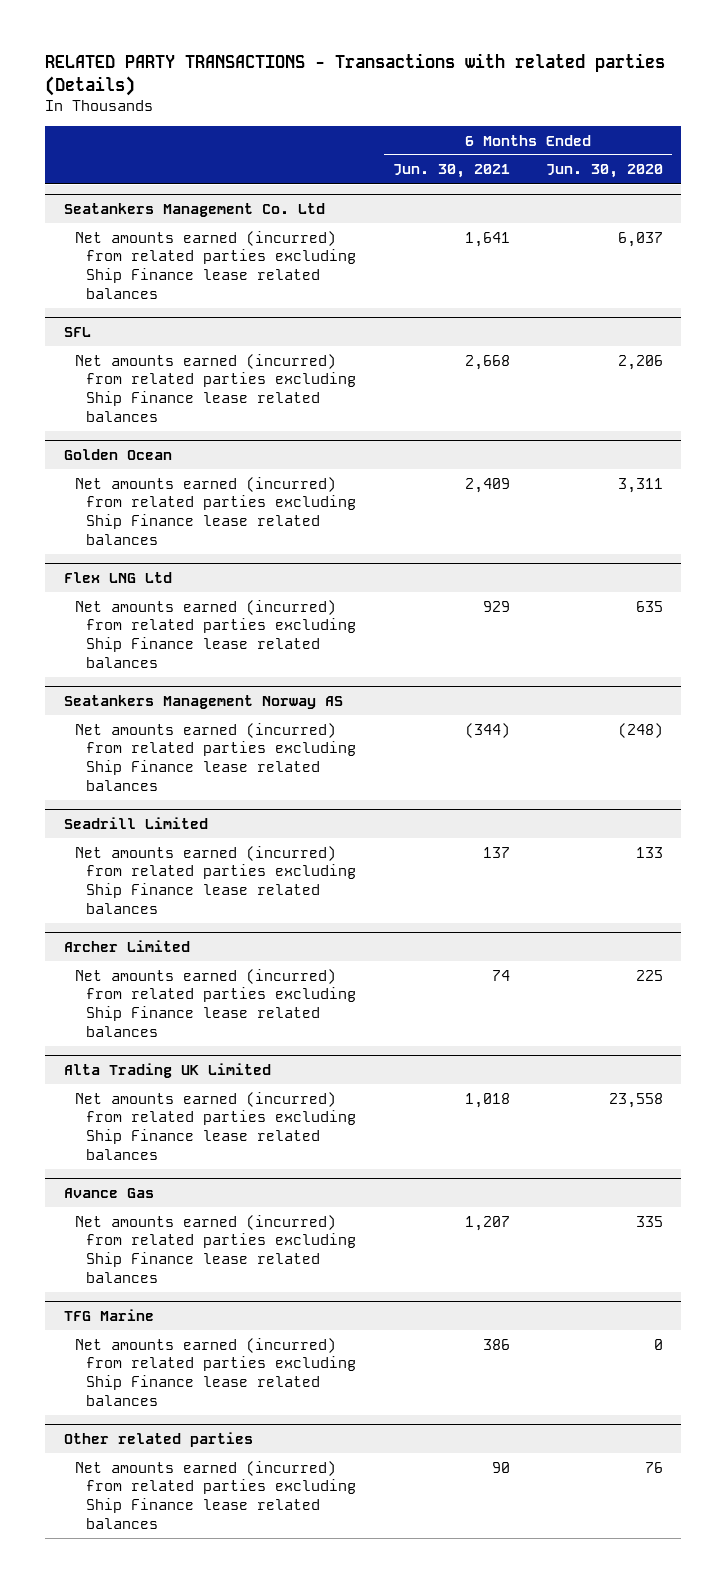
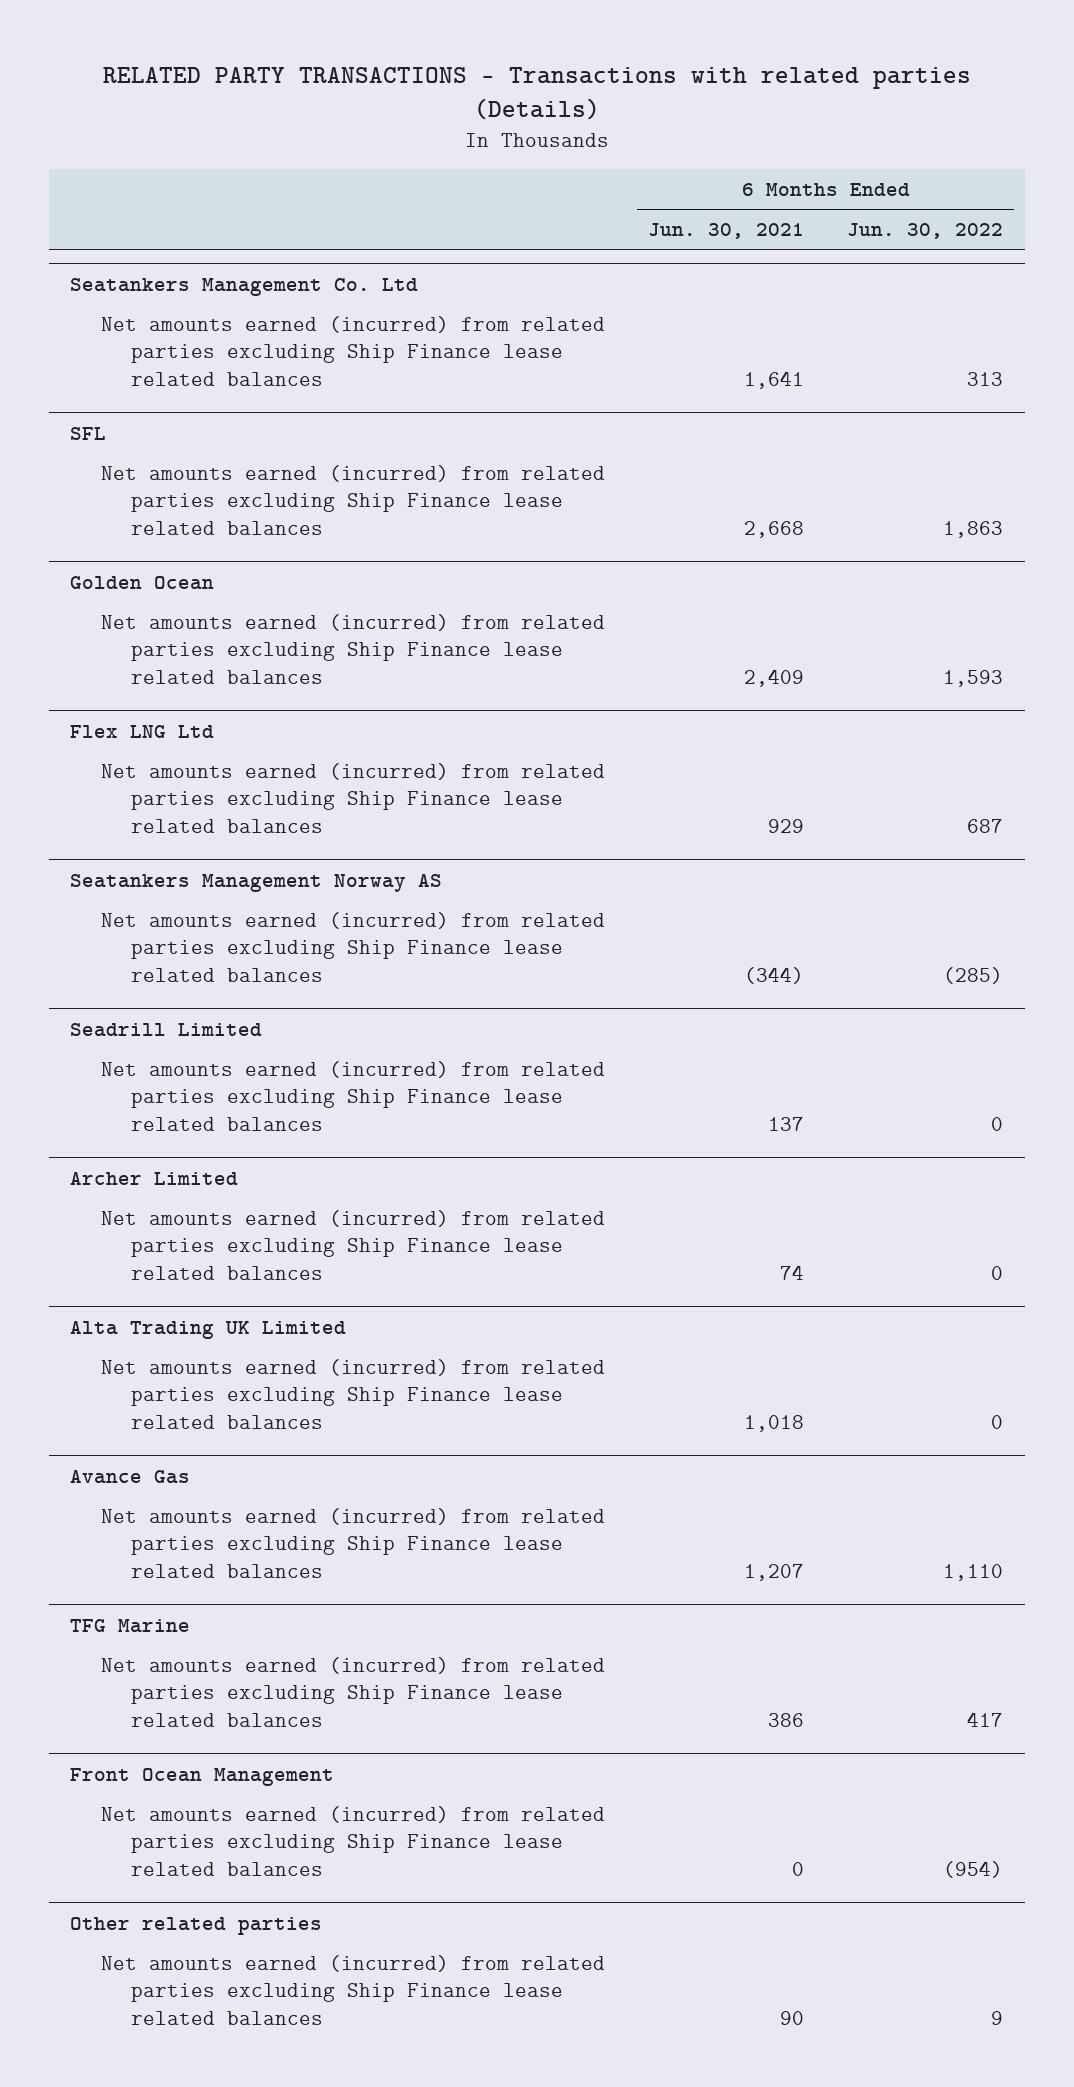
- | 6 Months Ended Jun. 30, 2021 | 6 Months Ended Jun. 30, 2020
+ | 6 Months Ended Jun. 30, 2021 | 6 Months Ended Jun. 30, 2022
+ Front Ocean Management
+ Net amounts earned (incurred) from related parties excluding Ship Finance lease related balances | 0 | (954)

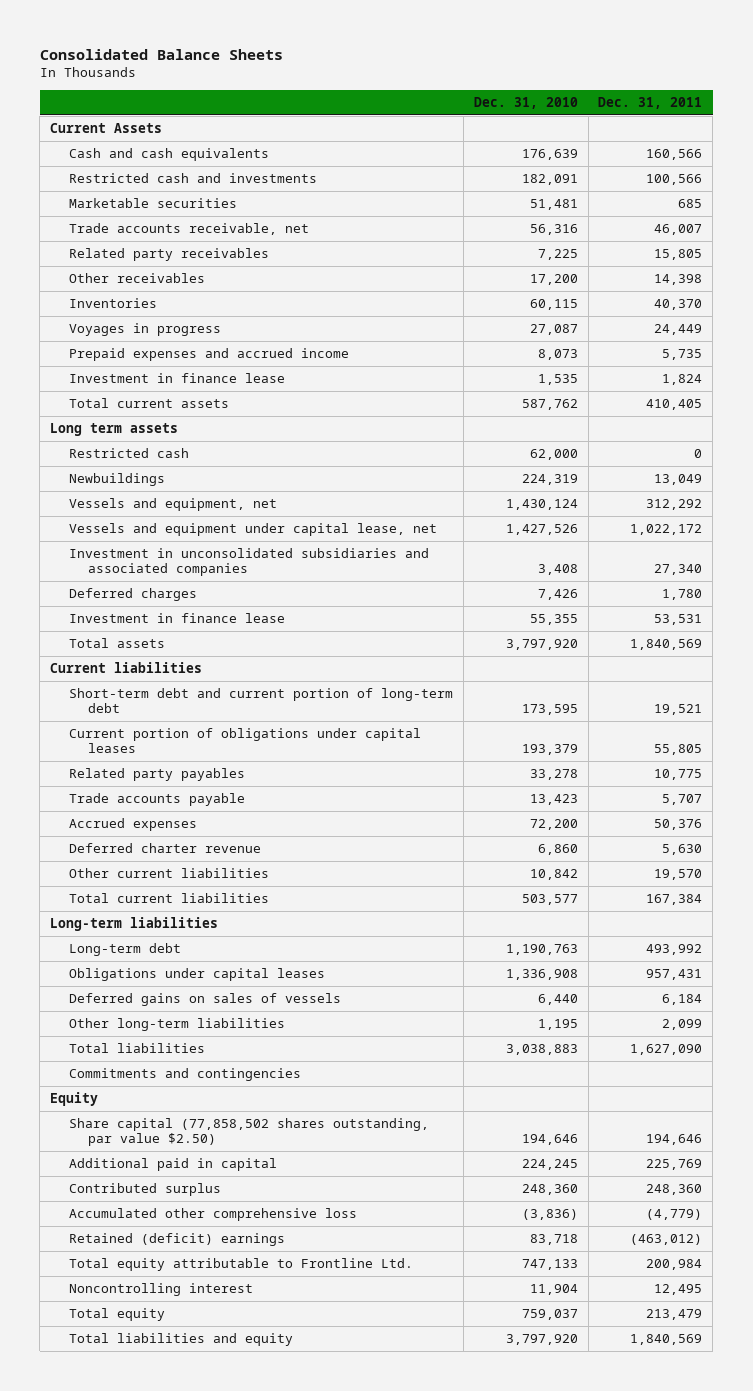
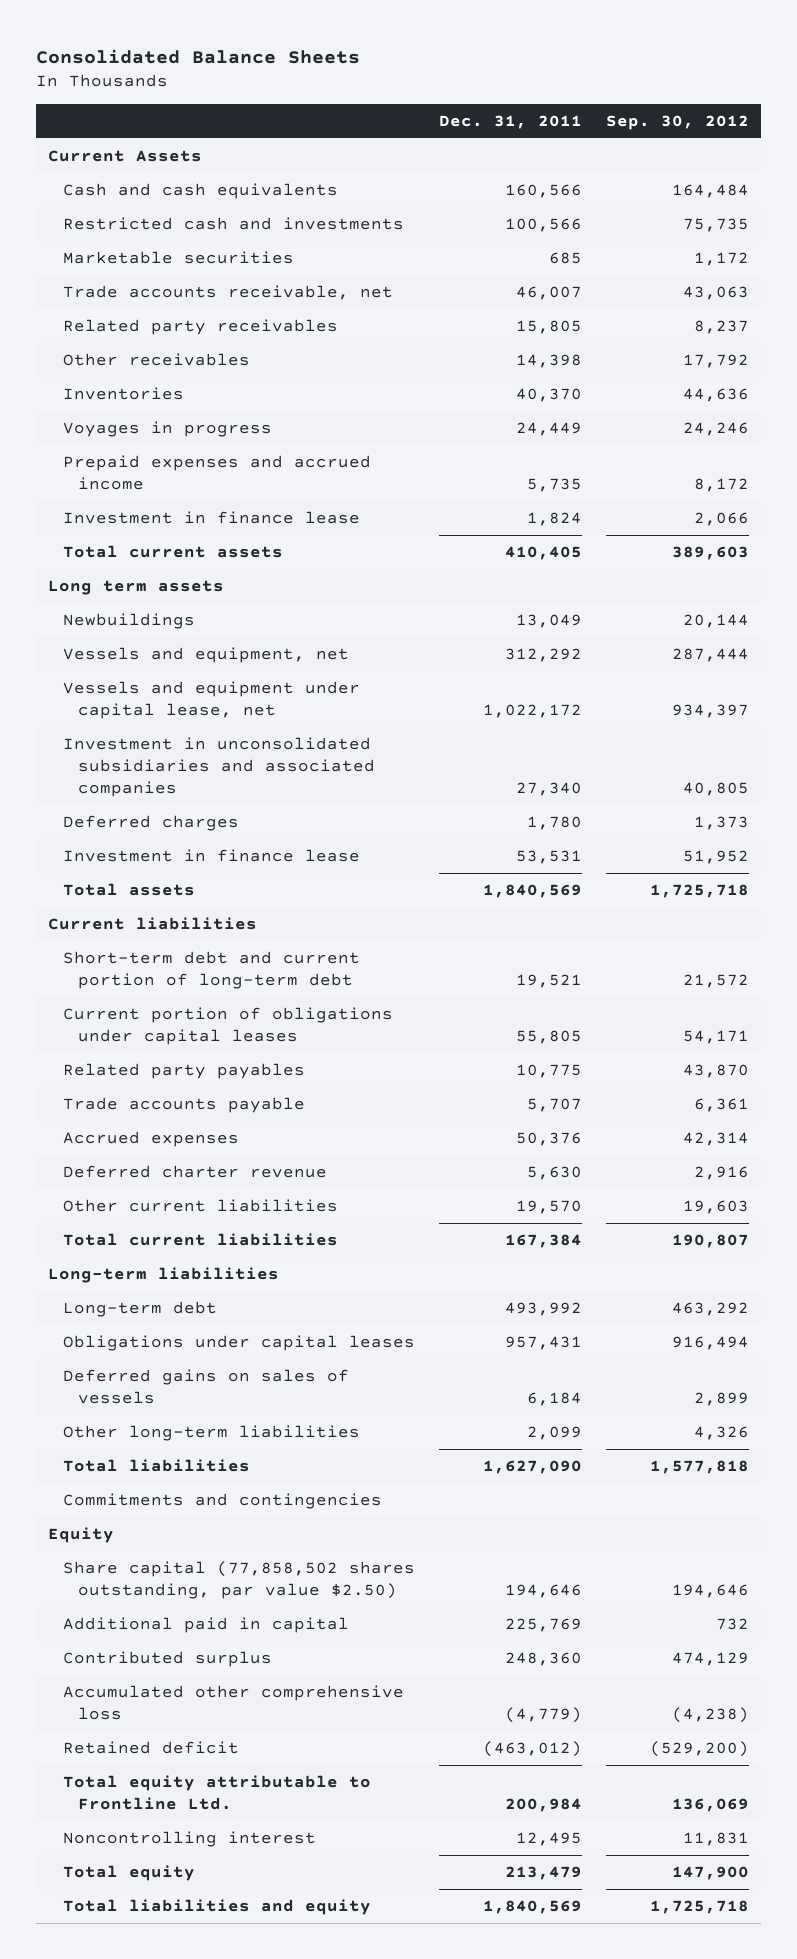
- | Dec. 31, 2010 | Dec. 31, 2011
+ | Dec. 31, 2011 | Sep. 30, 2012
- Restricted cash | 62,000 | 0
- Retained (deficit) earnings | 83,718 | (463,012)
+ Retained deficit | (463,012) | (529,200)

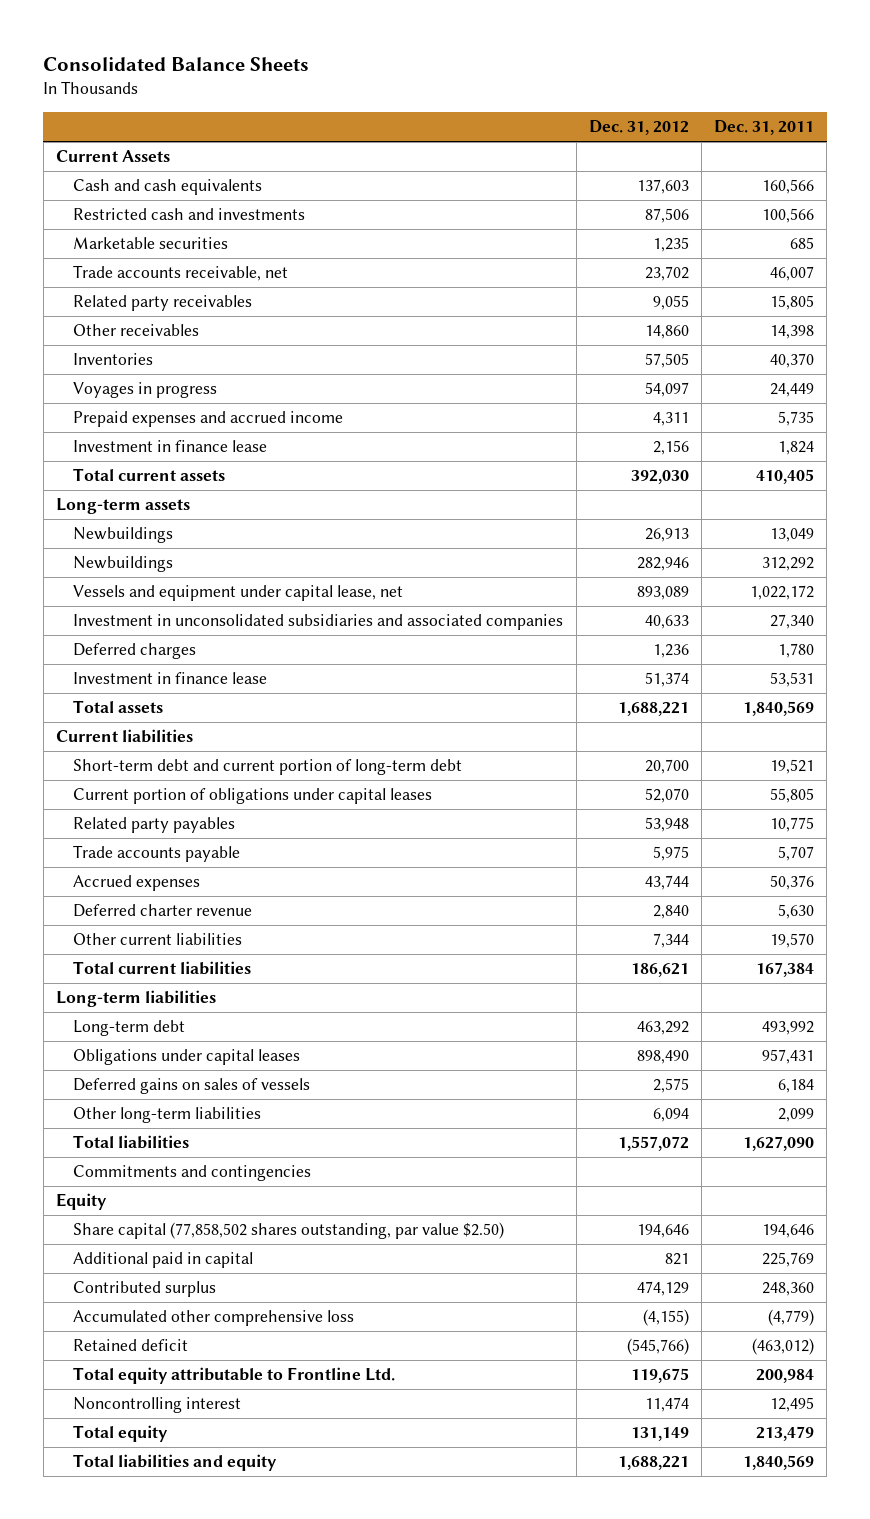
- | Dec. 31, 2011 | Sep. 30, 2012
+ | Dec. 31, 2012 | Dec. 31, 2011
- Long term assets
+ Long-term assets
- Vessels and equipment, net | 312,292 | 287,444
+ Newbuildings | 282,946 | 312,292

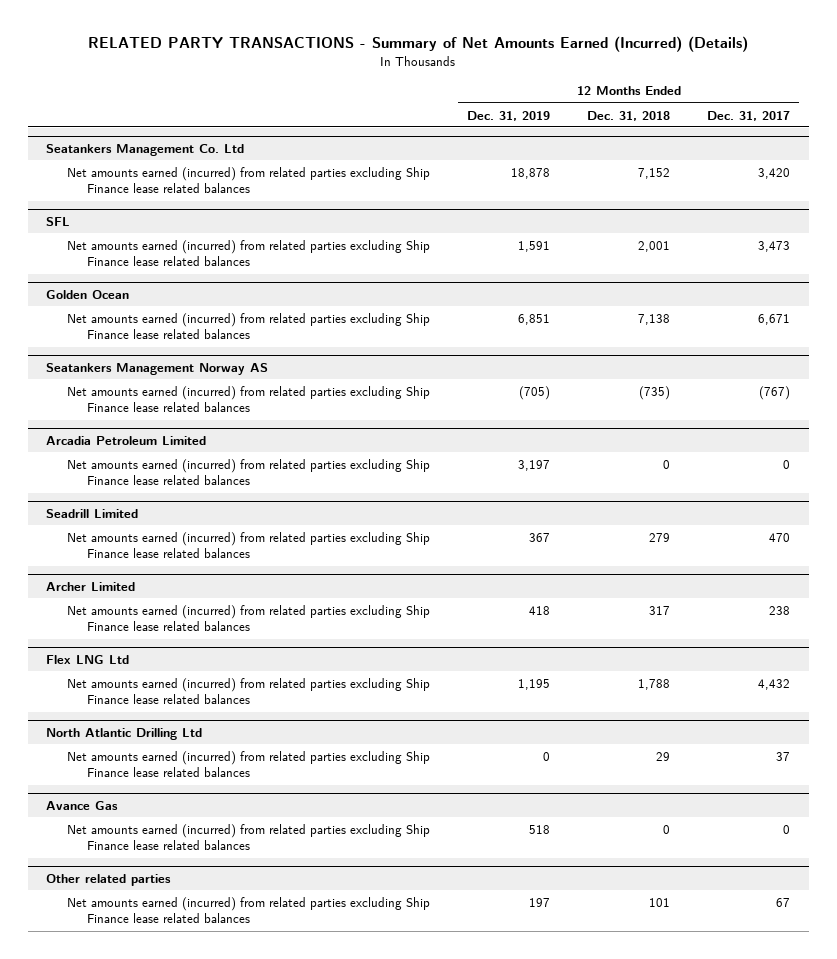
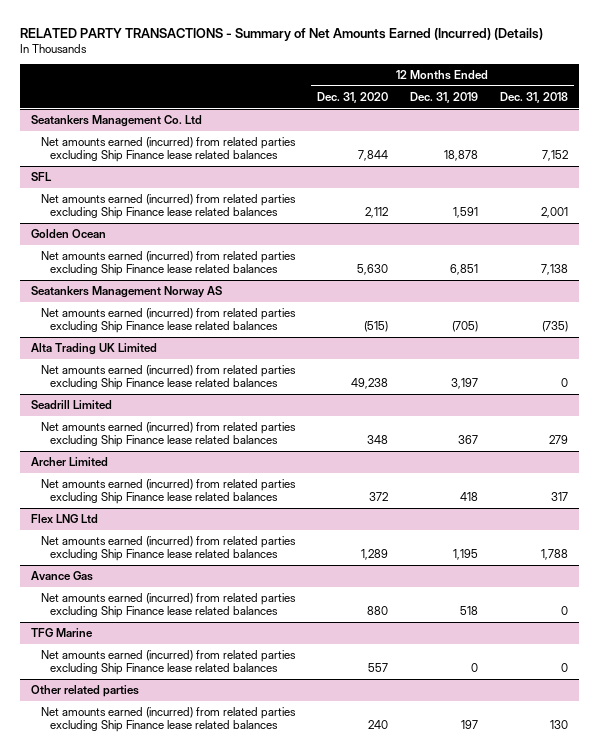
- | 12 Months Ended Dec. 31, 2019 | 12 Months Ended Dec. 31, 2018 | 12 Months Ended Dec. 31, 2017
+ | 12 Months Ended Dec. 31, 2020 | 12 Months Ended Dec. 31, 2019 | 12 Months Ended Dec. 31, 2018
- Arcadia Petroleum Limited
+ Alta Trading UK Limited
- North Atlantic Drilling Ltd
- Net amounts earned (incurred) from related parties excluding Ship Finance lease related balances | 0 | 29 | 37
+ TFG Marine
+ Net amounts earned (incurred) from related parties excluding Ship Finance lease related balances | 557 | 0 | 0
@ Other related parties
- Net amounts earned (incurred) from related parties excluding Ship Finance lease related balances | 197 | 101 | 67
+ Net amounts earned (incurred) from related parties excluding Ship Finance lease related balances | 240 | 197 | 130

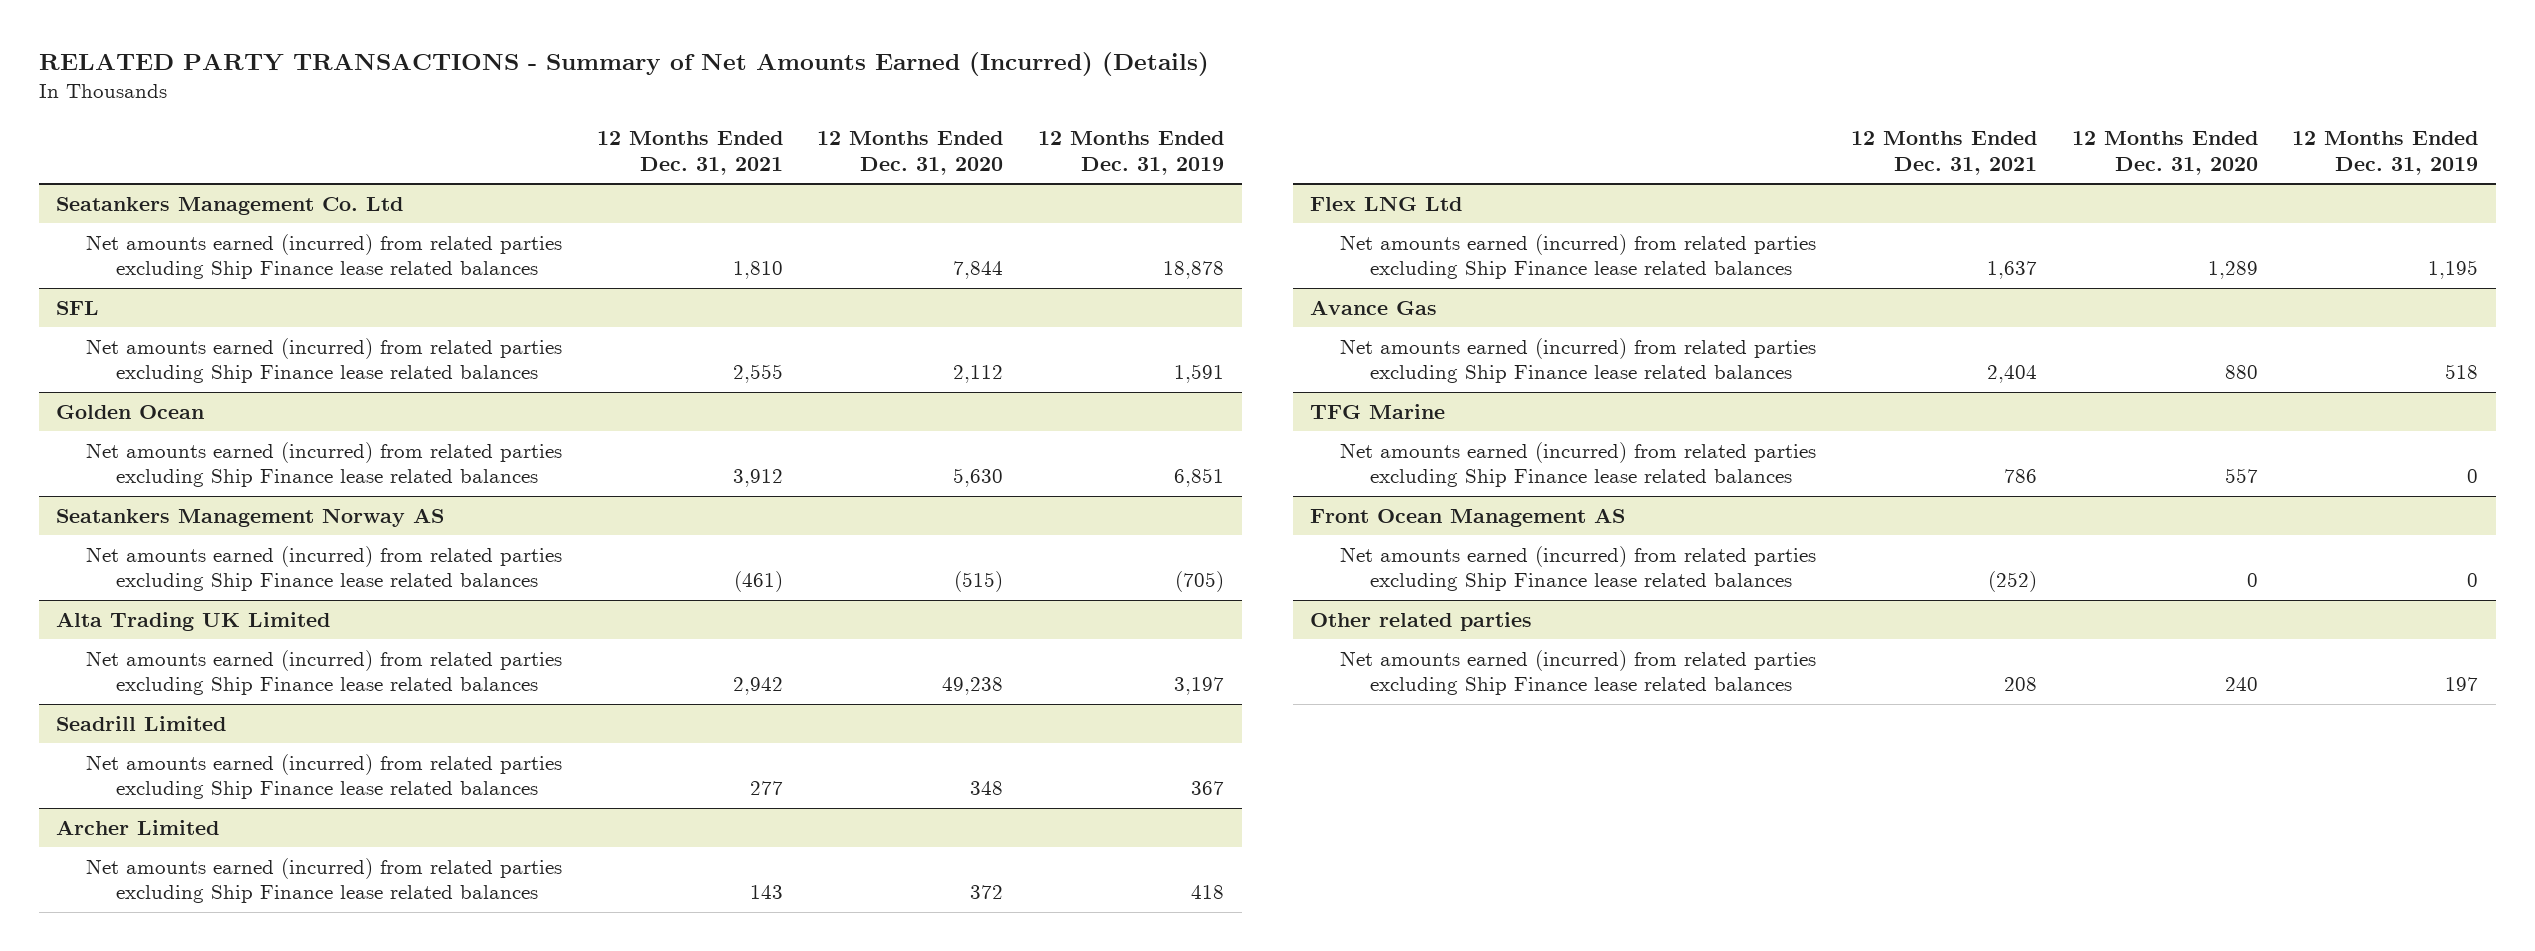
- | 12 Months Ended Dec. 31, 2020 | 12 Months Ended Dec. 31, 2019 | 12 Months Ended Dec. 31, 2018
+ | 12 Months Ended Dec. 31, 2021 | 12 Months Ended Dec. 31, 2020 | 12 Months Ended Dec. 31, 2019
+ Front Ocean Management AS
+ Net amounts earned (incurred) from related parties excluding Ship Finance lease related balances | (252) | 0 | 0

